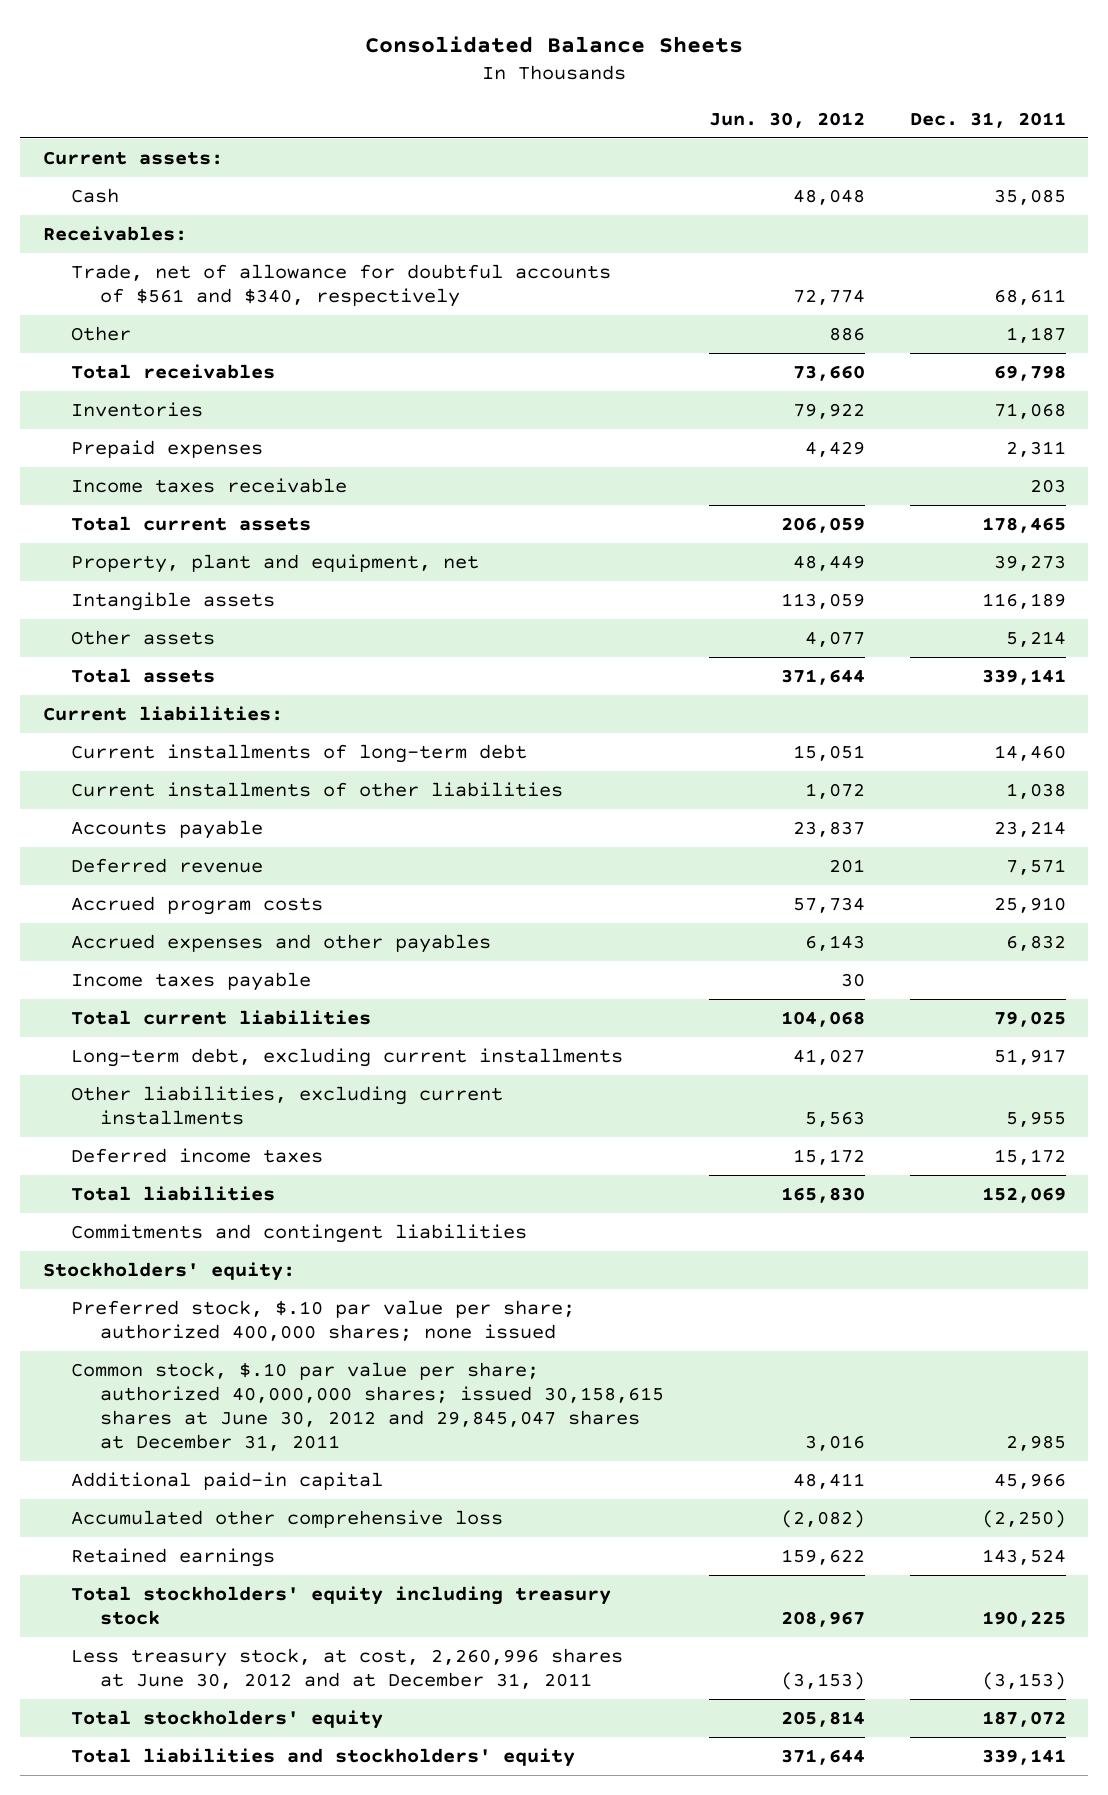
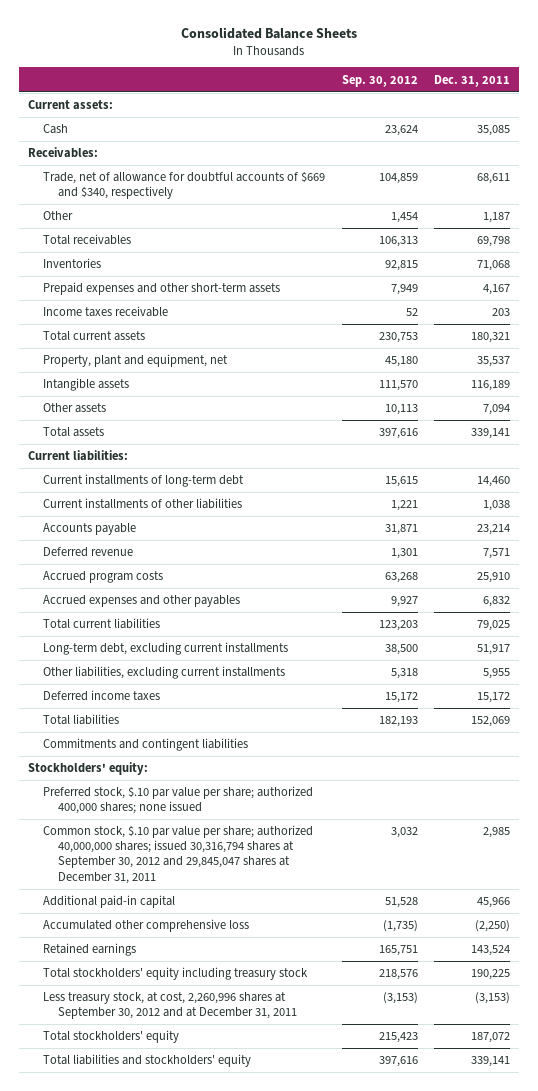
- | Jun. 30, 2012 | Dec. 31, 2011
+ | Sep. 30, 2012 | Dec. 31, 2011
- Trade, net of allowance for doubtful accounts of $561 and $340, respectively | 72,774 | 68,611
+ Trade, net of allowance for doubtful accounts of $669 and $340, respectively | 104,859 | 68,611
- Prepaid expenses | 4,429 | 2,311
+ Prepaid expenses and other short-term assets | 7,949 | 4,167
- Total current assets | 206,059 | 178,465
- Property, plant and equipment, net | 48,449 | 39,273
+ Total current assets | 230,753 | 180,321
+ Property, plant and equipment, net | 45,180 | 35,537
- Other assets | 4,077 | 5,214
+ Other assets | 10,113 | 7,094
- Income taxes payable | 30 |
- Common stock, $.10 par value per share; authorized 40,000,000 shares; issued 30,158,615 shares at June 30, 2012 and 29,845,047 shares at December 31, 2011 | 3,016 | 2,985
+ Common stock, $.10 par value per share; authorized 40,000,000 shares; issued 30,316,794 shares at September 30, 2012 and 29,845,047 shares at December 31, 2011 | 3,032 | 2,985
- Less treasury stock, at cost, 2,260,996 shares at June 30, 2012 and at December 31, 2011 | (3,153) | (3,153)
+ Less treasury stock, at cost, 2,260,996 shares at September 30, 2012 and at December 31, 2011 | (3,153) | (3,153)

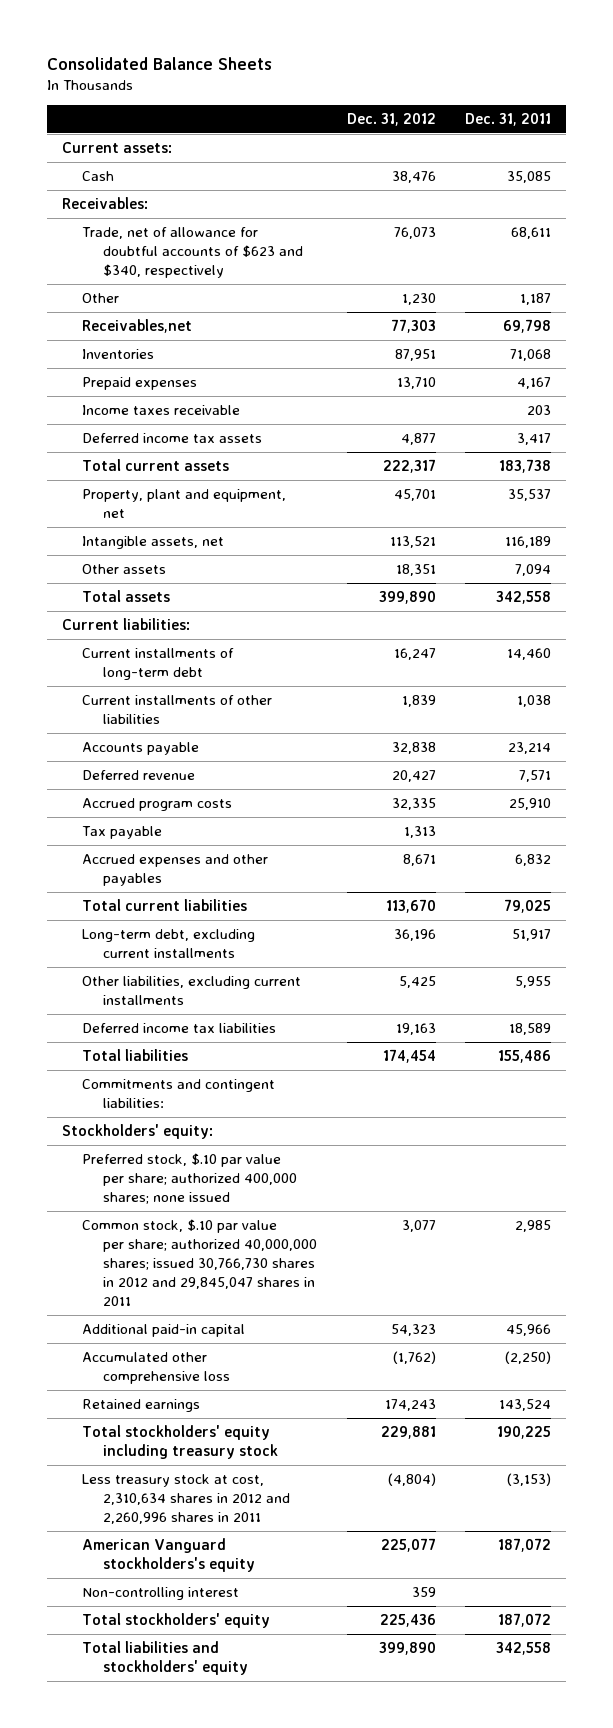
- | Sep. 30, 2012 | Dec. 31, 2011
+ | Dec. 31, 2012 | Dec. 31, 2011
- Trade, net of allowance for doubtful accounts of $669 and $340, respectively | 104,859 | 68,611
+ Trade, net of allowance for doubtful accounts of $623 and $340, respectively | 76,073 | 68,611
- Total receivables | 106,313 | 69,798
+ Receivables,net | 77,303 | 69,798
- Prepaid expenses and other short-term assets | 7,949 | 4,167
+ Prepaid expenses | 13,710 | 4,167
- Total current assets | 230,753 | 180,321
+ Deferred income tax assets | 4,877 | 3,417
+ Total current assets | 222,317 | 183,738
- Intangible assets | 111,570 | 116,189
+ Intangible assets, net | 113,521 | 116,189
- Total assets | 397,616 | 339,141
+ Total assets | 399,890 | 342,558
+ Tax payable | 1,313 |
- Deferred income taxes | 15,172 | 15,172
- Total liabilities | 182,193 | 152,069
- Commitments and contingent liabilities
+ Deferred income tax liabilities | 19,163 | 18,589
+ Total liabilities | 174,454 | 155,486
+ Commitments and contingent liabilities:
- Common stock, $.10 par value per share; authorized 40,000,000 shares; issued 30,316,794 shares at September 30, 2012 and 29,845,047 shares at December 31, 2011 | 3,032 | 2,985
+ Common stock, $.10 par value per share; authorized 40,000,000 shares; issued 30,766,730 shares in 2012 and 29,845,047 shares in 2011 | 3,077 | 2,985
- Less treasury stock, at cost, 2,260,996 shares at September 30, 2012 and at December 31, 2011 | (3,153) | (3,153)
+ Less treasury stock at cost, 2,310,634 shares in 2012 and 2,260,996 shares in 2011 | (4,804) | (3,153)
+ American Vanguard stockholders's equity | 225,077 | 187,072
+ Non-controlling interest | 359 |
- Total liabilities and stockholders' equity | 397,616 | 339,141
+ Total liabilities and stockholders' equity | 399,890 | 342,558

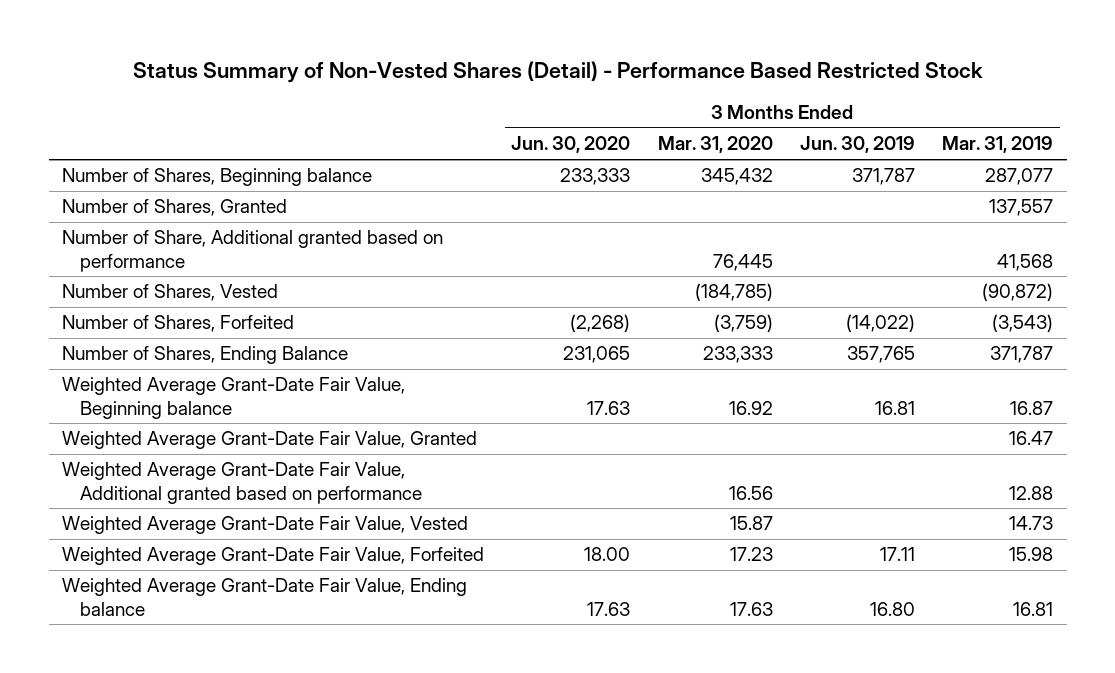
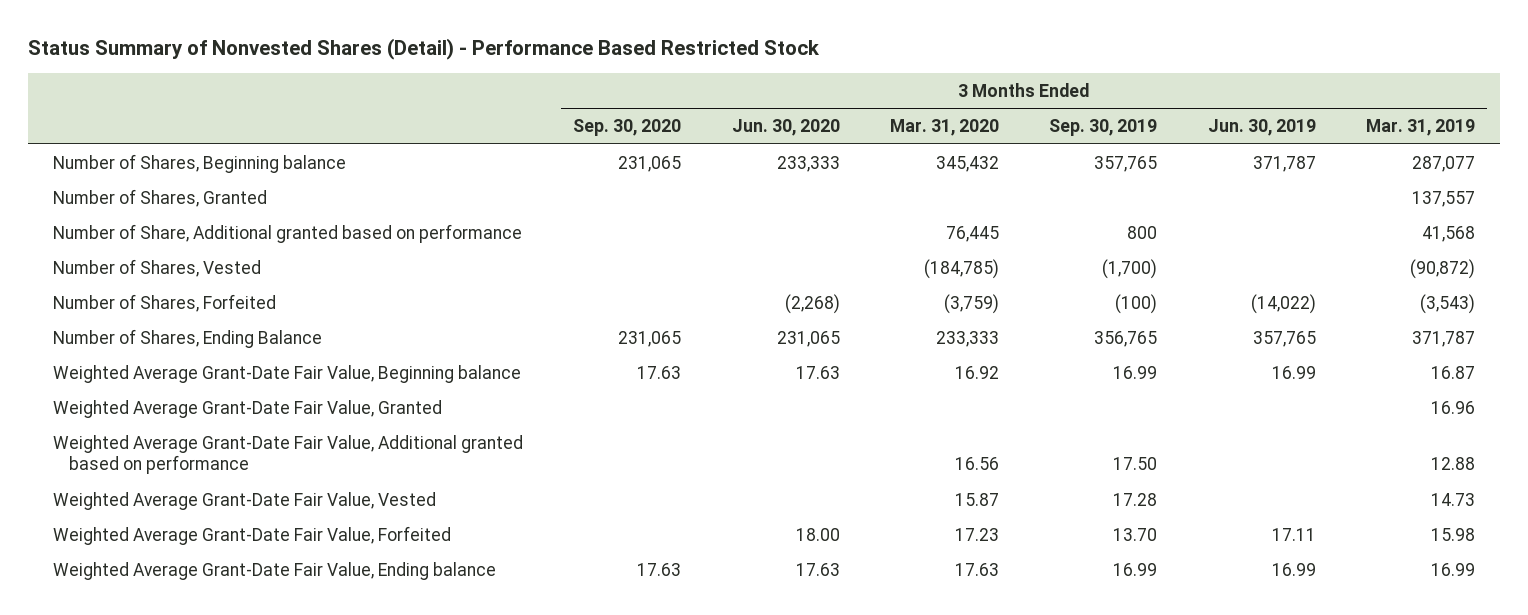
- Status Summary of Non-Vested Shares (Detail) - Performance Based Restricted Stock
+ Status Summary of Nonvested Shares (Detail) - Performance Based Restricted Stock
- | 3 Months Ended Jun. 30, 2020 | 3 Months Ended Mar. 31, 2020 | 3 Months Ended Jun. 30, 2019 | 3 Months Ended Mar. 31, 2019
+ | 3 Months Ended Sep. 30, 2020 | 3 Months Ended Jun. 30, 2020 | 3 Months Ended Mar. 31, 2020 | 3 Months Ended Sep. 30, 2019 | 3 Months Ended Jun. 30, 2019 | 3 Months Ended Mar. 31, 2019
- Weighted Average Grant-Date Fair Value, Beginning balance | 17.63 | 16.92 | 16.81 | 16.87
- Weighted Average Grant-Date Fair Value, Granted | | | | 16.47
+ Weighted Average Grant-Date Fair Value, Beginning balance | 17.63 | 17.63 | 16.92 | 16.99 | 16.99 | 16.87
+ Weighted Average Grant-Date Fair Value, Granted | | | | | | 16.96
- Weighted Average Grant-Date Fair Value, Ending balance | 17.63 | 17.63 | 16.80 | 16.81
+ Weighted Average Grant-Date Fair Value, Ending balance | 17.63 | 17.63 | 17.63 | 16.99 | 16.99 | 16.99

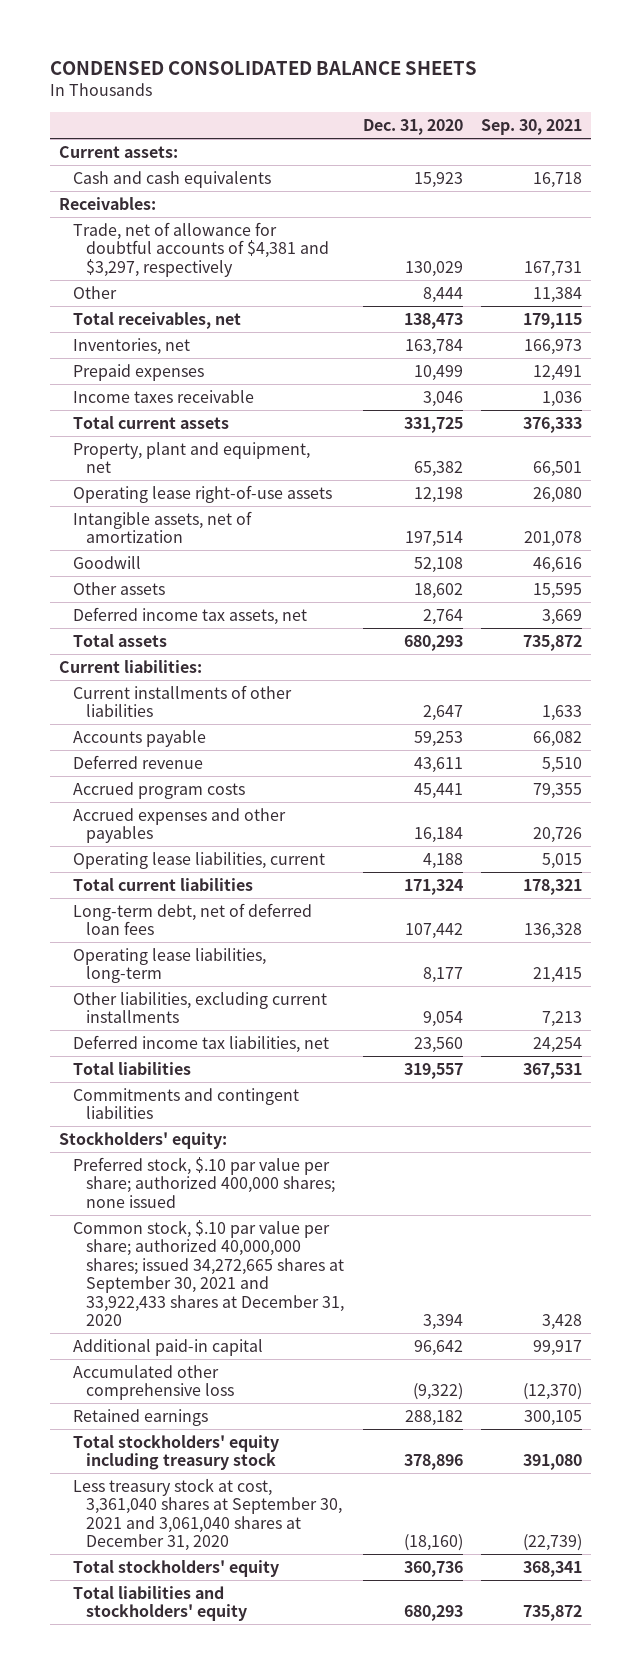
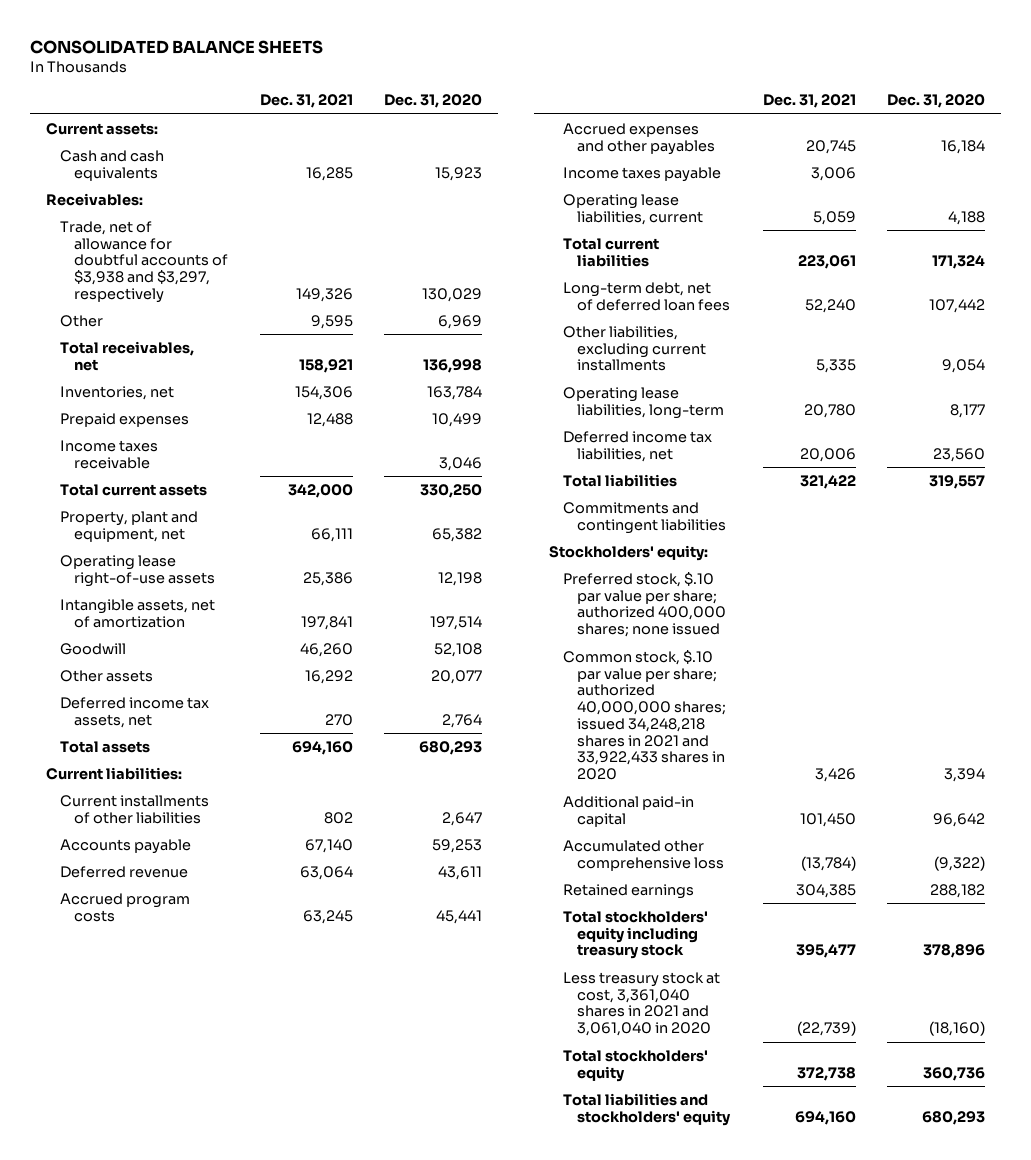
- CONDENSED CONSOLIDATED BALANCE SHEETS
+ CONSOLIDATED BALANCE SHEETS
- | Dec. 31, 2020 | Sep. 30, 2021
+ | Dec. 31, 2021 | Dec. 31, 2020
- Trade, net of allowance for doubtful accounts of $4,381 and $3,297, respectively | 130,029 | 167,731
- Other | 8,444 | 11,384
- Total receivables, net | 138,473 | 179,115
+ Trade, net of allowance for doubtful accounts of $3,938 and $3,297, respectively | 149,326 | 130,029
+ Other | 9,595 | 6,969
+ Total receivables, net | 158,921 | 136,998
- Total current assets | 331,725 | 376,333
+ Total current assets | 342,000 | 330,250
- Other assets | 18,602 | 15,595
+ Other assets | 16,292 | 20,077
+ Income taxes payable | 3,006 |
moved down: Operating lease liabilities, long-term | 20,780 | 8,177
- Common stock, $.10 par value per share; authorized 40,000,000 shares; issued 34,272,665 shares at September 30, 2021 and 33,922,433 shares at December 31, 2020 | 3,394 | 3,428
+ Common stock, $.10 par value per share; authorized 40,000,000 shares; issued 34,248,218 shares in 2021 and 33,922,433 shares in 2020 | 3,426 | 3,394
- Less treasury stock at cost, 3,361,040 shares at September 30, 2021 and 3,061,040 shares at December 31, 2020 | (18,160) | (22,739)
+ Less treasury stock at cost, 3,361,040 shares in 2021 and 3,061,040 in 2020 | (22,739) | (18,160)

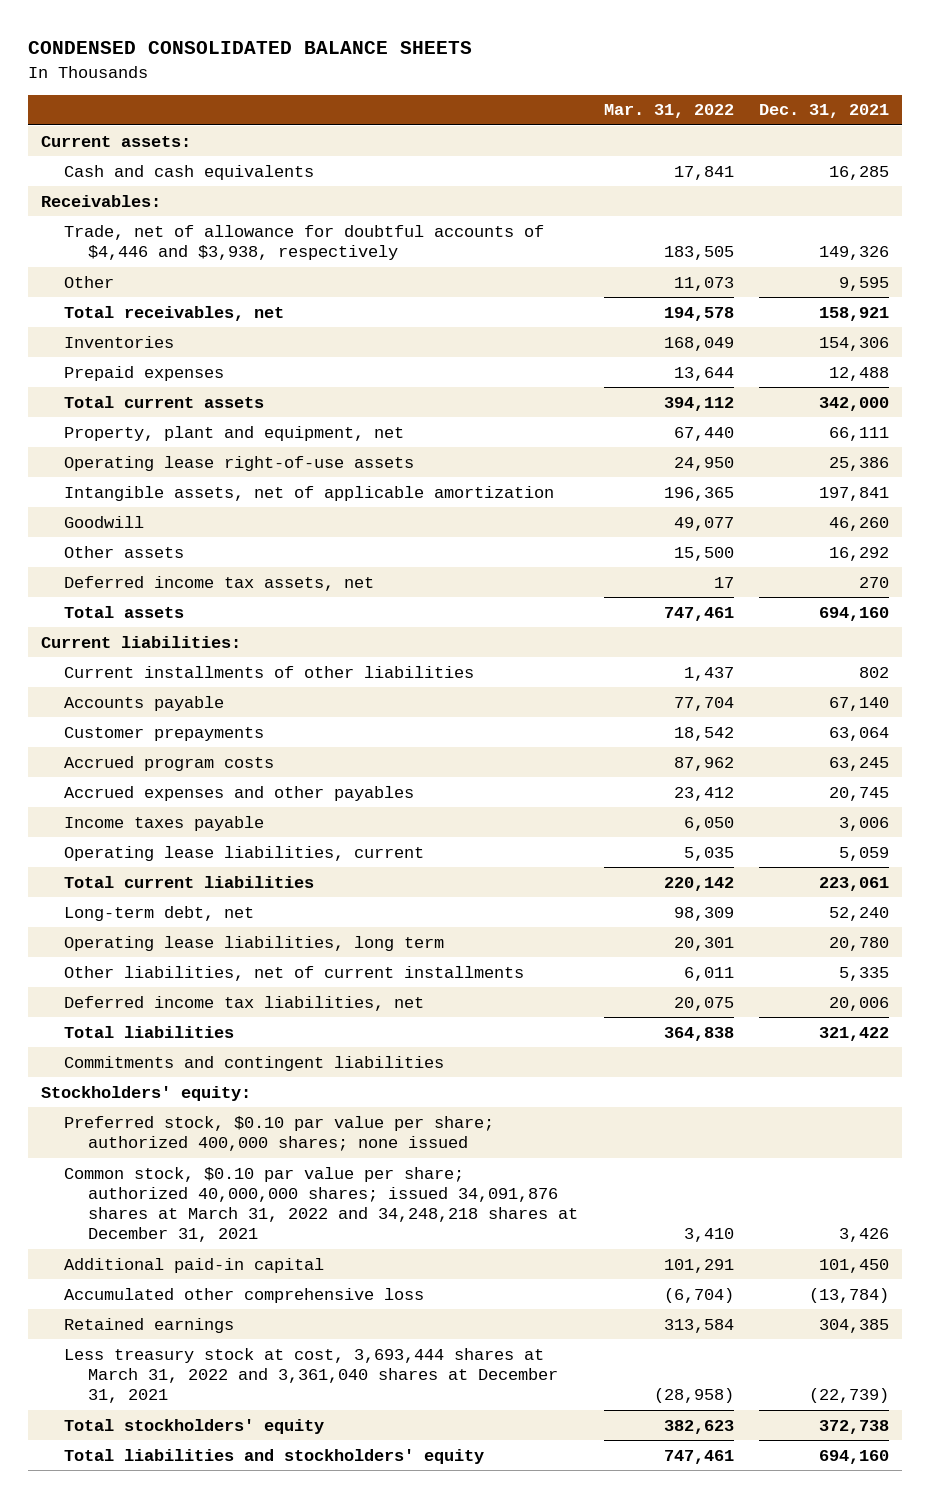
- CONSOLIDATED BALANCE SHEETS
+ CONDENSED CONSOLIDATED BALANCE SHEETS
- | Dec. 31, 2021 | Dec. 31, 2020
+ | Mar. 31, 2022 | Dec. 31, 2021
- Trade, net of allowance for doubtful accounts of $3,938 and $3,297, respectively | 149,326 | 130,029
+ Trade, net of allowance for doubtful accounts of $4,446 and $3,938, respectively | 183,505 | 149,326
- Inventories, net | 154,306 | 163,784
+ Inventories | 168,049 | 154,306
- Income taxes receivable | | 3,046
- Intangible assets, net of amortization | 197,841 | 197,514
+ Intangible assets, net of applicable amortization | 196,365 | 197,841
- Deferred revenue | 63,064 | 43,611
+ Customer prepayments | 18,542 | 63,064
- Long-term debt, net of deferred loan fees | 52,240 | 107,442
- Other liabilities, excluding current installments | 5,335 | 9,054
- Operating lease liabilities, long-term | 20,780 | 8,177
+ Long-term debt, net | 98,309 | 52,240
+ Operating lease liabilities, long term | 20,301 | 20,780
+ Other liabilities, net of current installments | 6,011 | 5,335
- Preferred stock, $.10 par value per share; authorized 400,000 shares; none issued
- Common stock, $.10 par value per share; authorized 40,000,000 shares; issued 34,248,218 shares in 2021 and 33,922,433 shares in 2020 | 3,426 | 3,394
+ Preferred stock, $0.10 par value per share; authorized 400,000 shares; none issued
+ Common stock, $0.10 par value per share; authorized 40,000,000 shares; issued 34,091,876 shares at March 31, 2022 and 34,248,218 shares at December 31, 2021 | 3,410 | 3,426
- Total stockholders' equity including treasury stock | 395,477 | 378,896
- Less treasury stock at cost, 3,361,040 shares in 2021 and 3,061,040 in 2020 | (22,739) | (18,160)
+ Less treasury stock at cost, 3,693,444 shares at March 31, 2022 and 3,361,040 shares at December 31, 2021 | (28,958) | (22,739)

